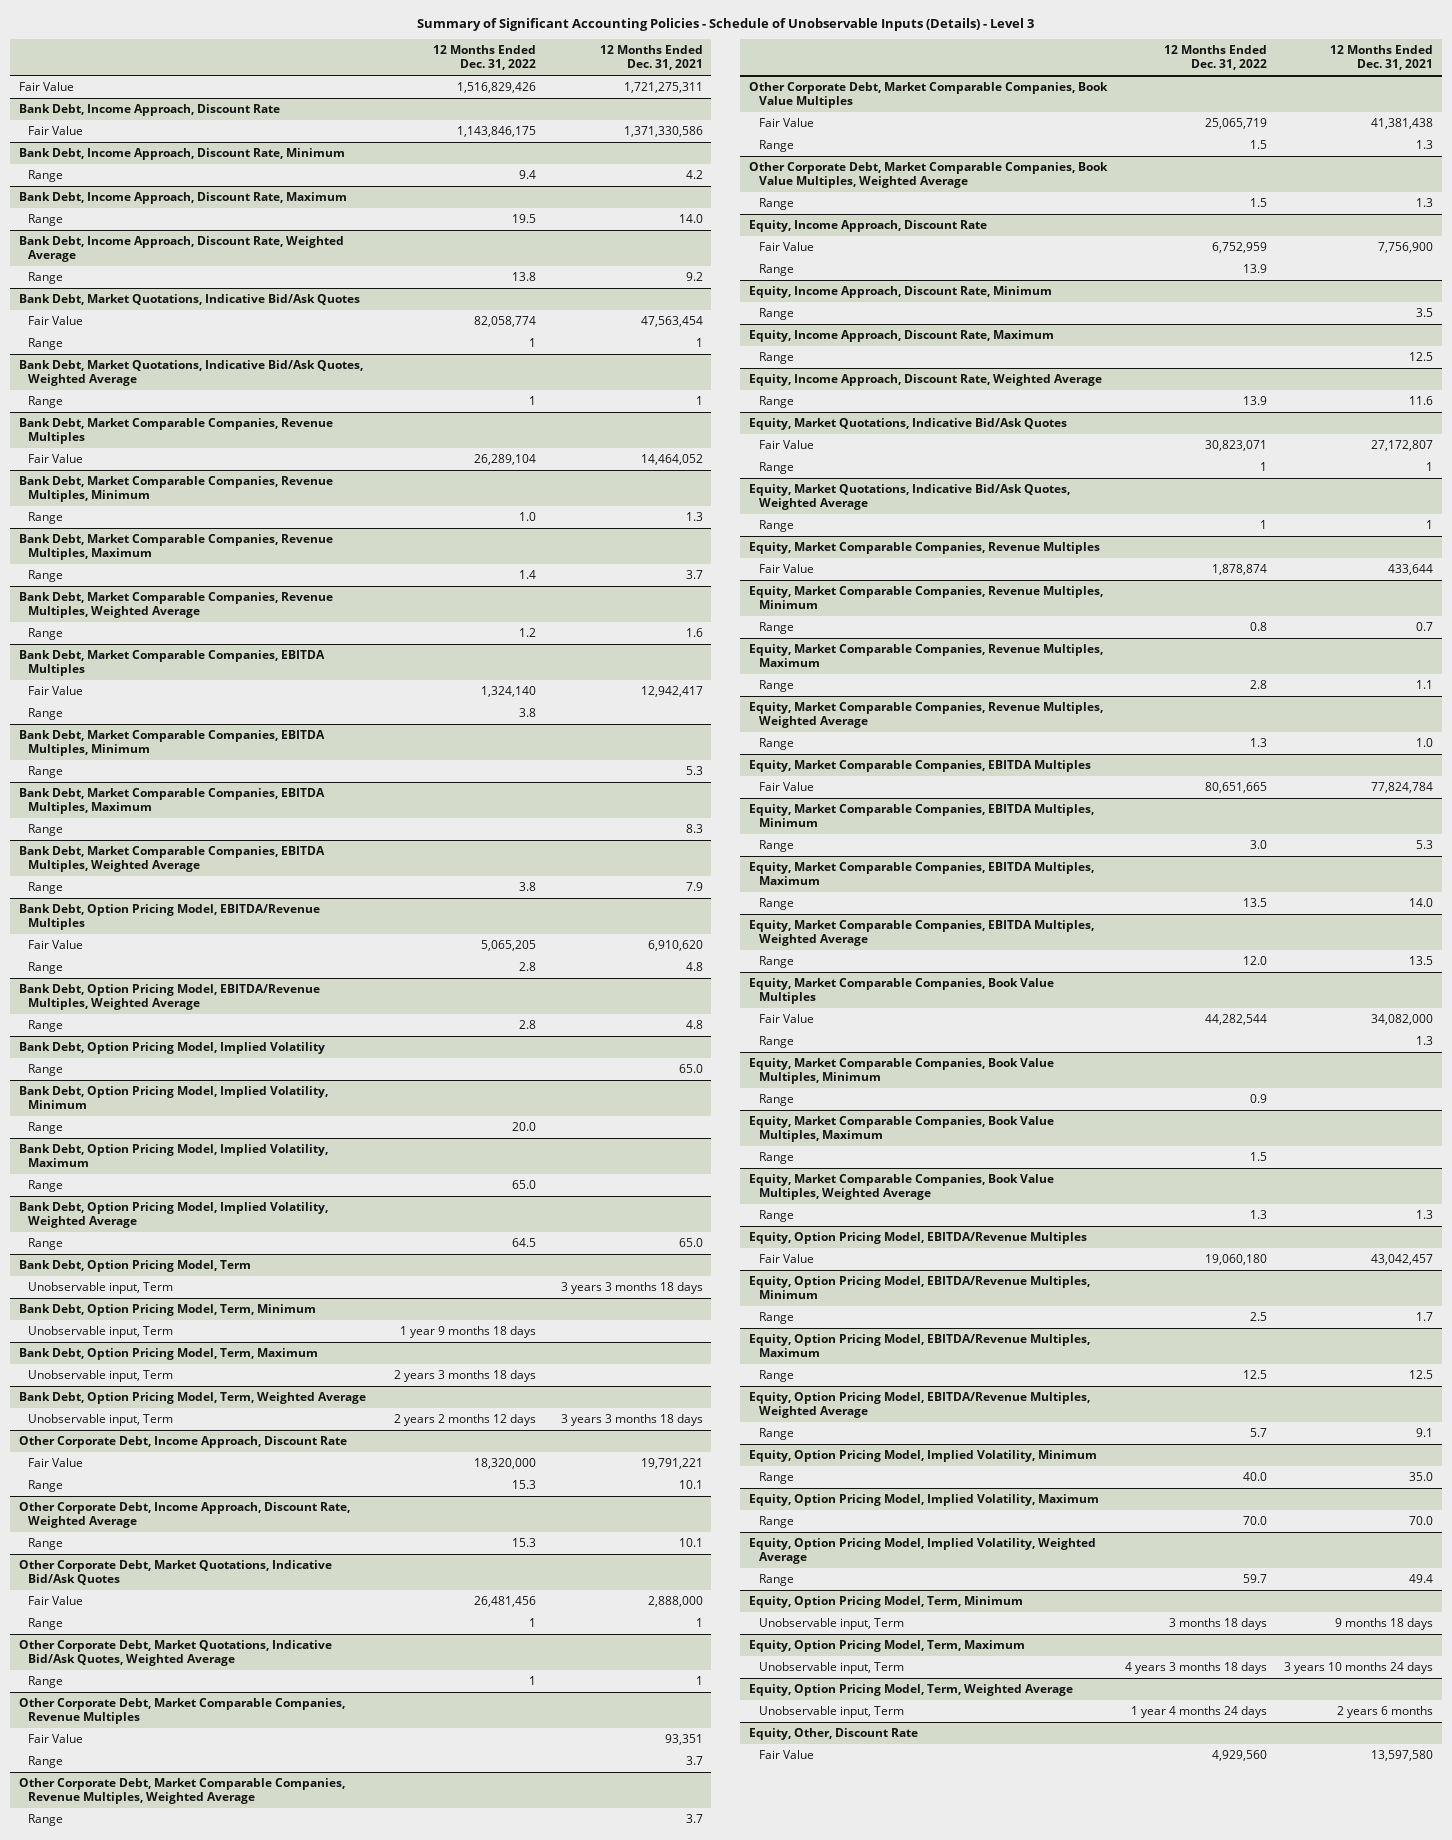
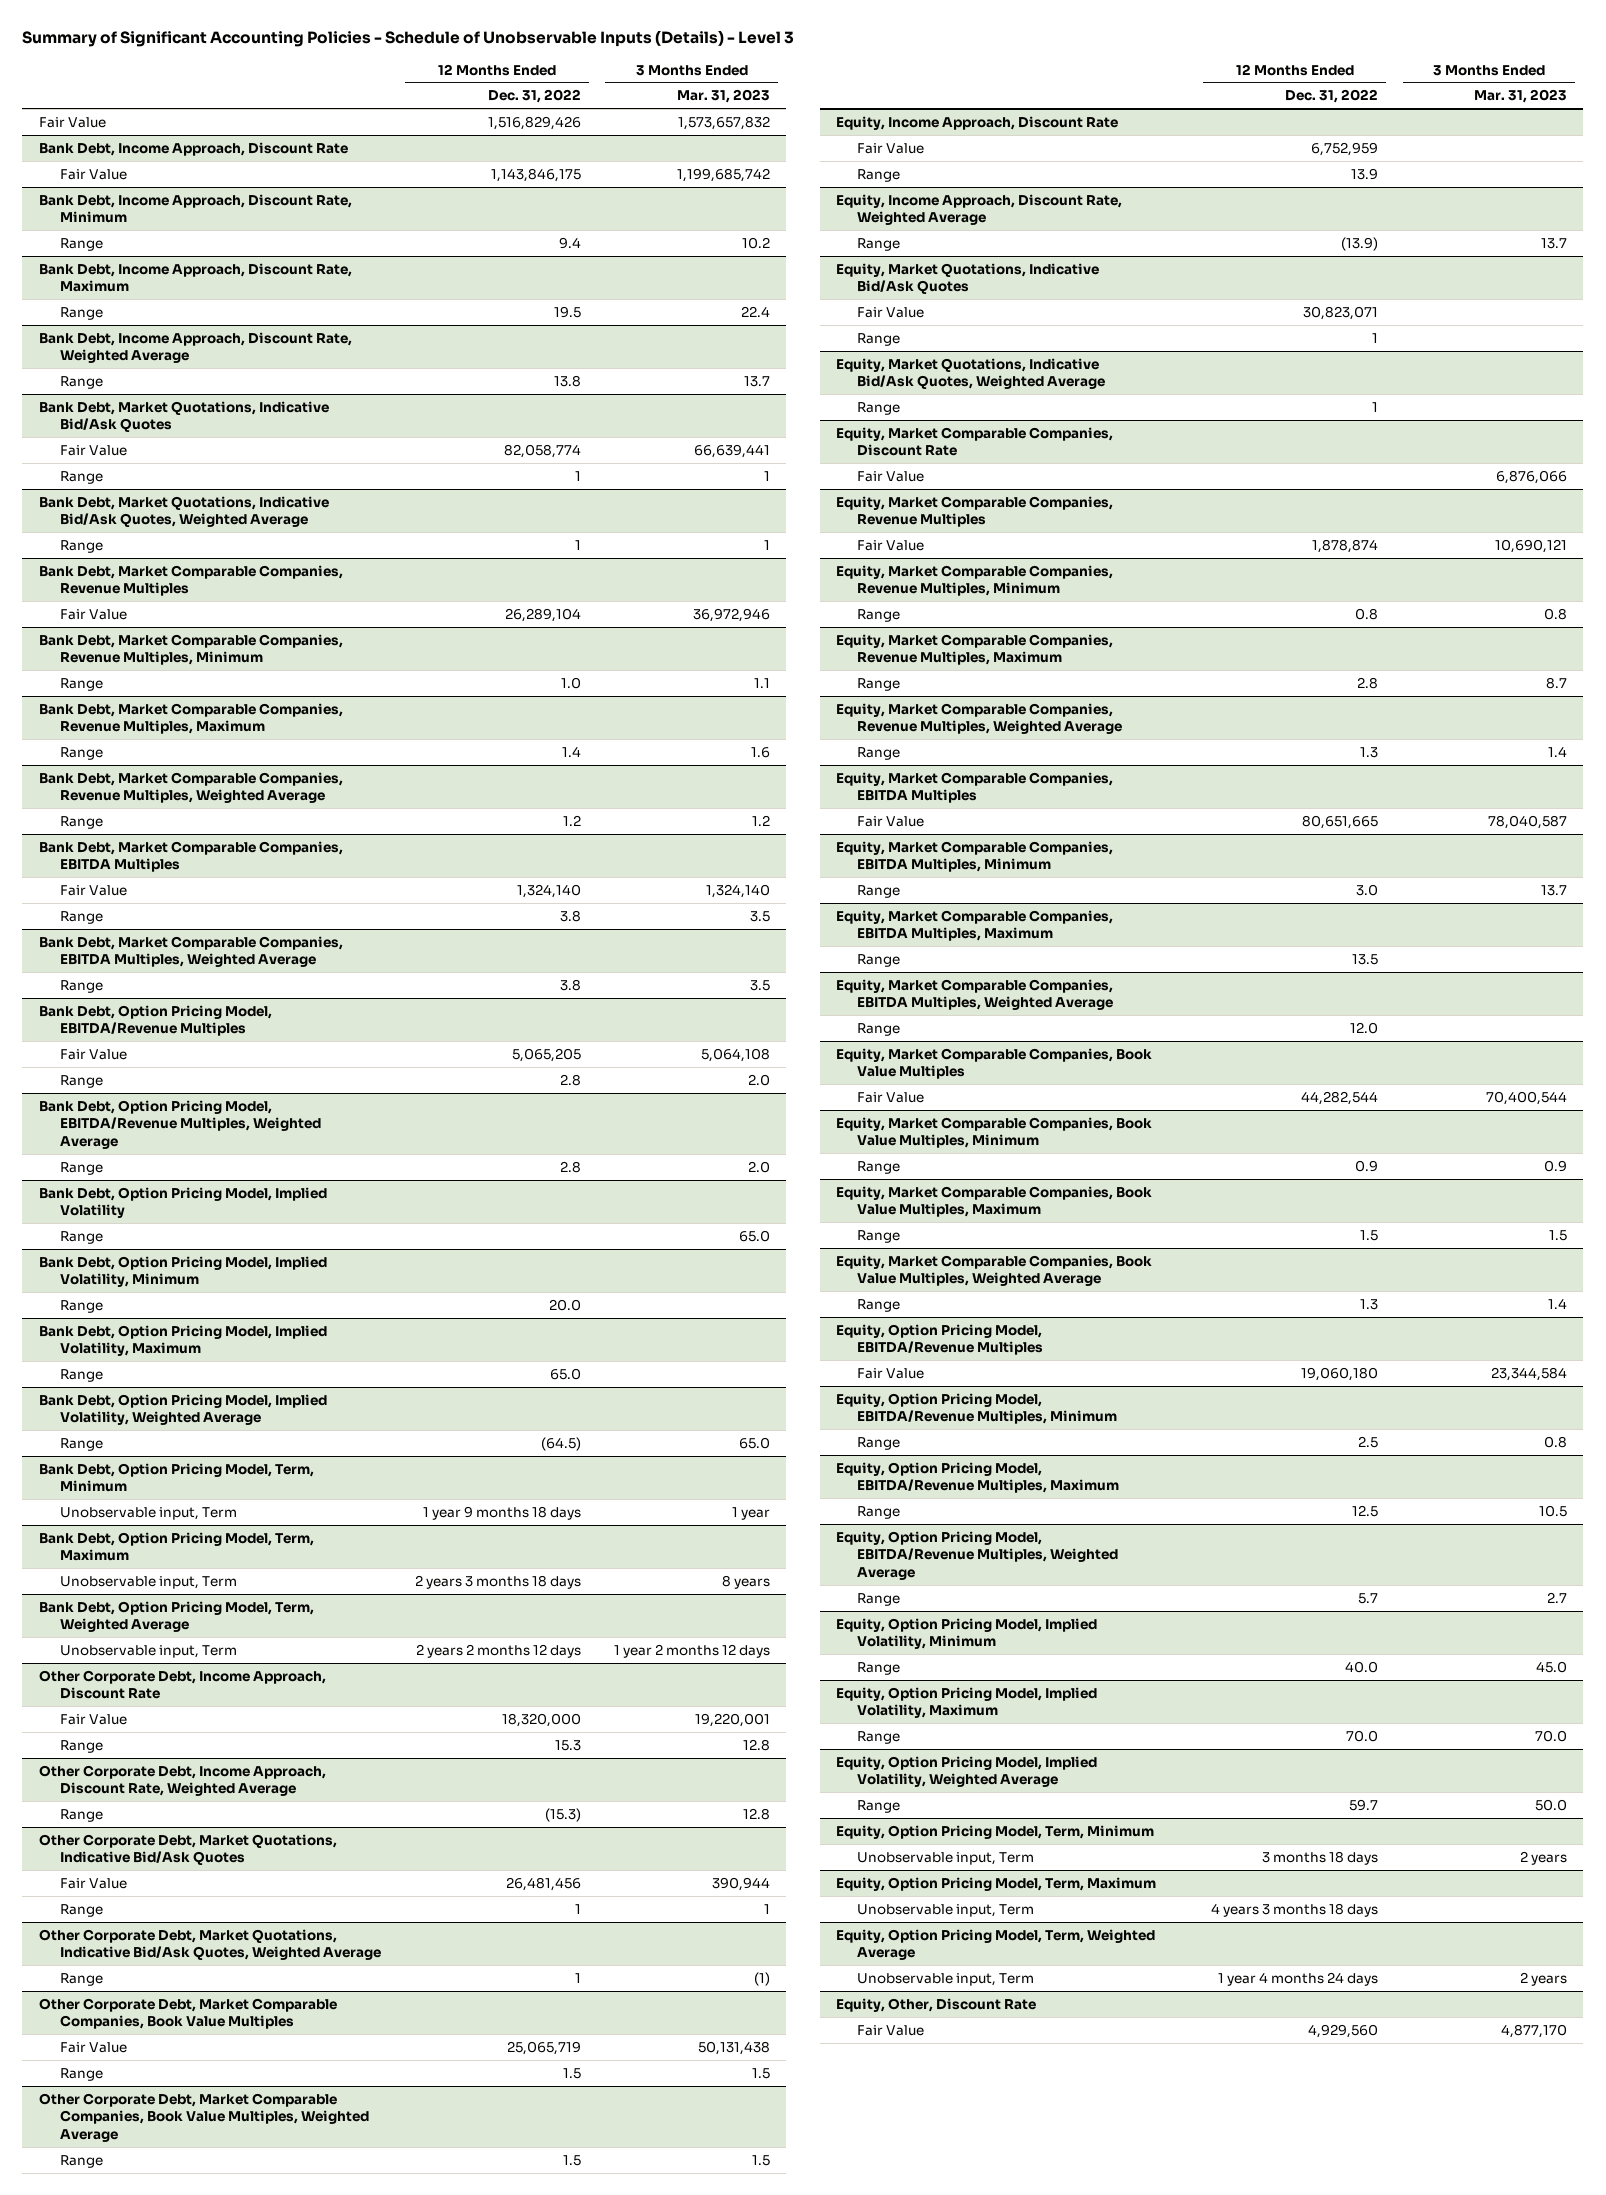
- | 12 Months Ended Dec. 31, 2022 | 12 Months Ended Dec. 31, 2021
+ | 12 Months Ended Dec. 31, 2022 | 3 Months Ended Mar. 31, 2023
- Bank Debt, Market Comparable Companies, EBITDA Multiples, Minimum
- Range | | 5.3
- Bank Debt, Market Comparable Companies, EBITDA Multiples, Maximum
- Range | | 8.3
@ Bank Debt, Option Pricing Model, Implied Volatility, Weighted Average
- Range | 64.5 | 65.0
- Bank Debt, Option Pricing Model, Term
- Unobservable input, Term | | 3 years 3 months 18 days
@ Bank Debt, Option Pricing Model, Implied Volatility, Weighted Average
+ Range | (64.5) | 65.0
@ Other Corporate Debt, Income Approach, Discount Rate, Weighted Average
- Range | 15.3 | 10.1
+ Range | (15.3) | 12.8
- Other Corporate Debt, Market Comparable Companies, Revenue Multiples
- Fair Value | | 93,351
- Range | | 3.7
- Other Corporate Debt, Market Comparable Companies, Revenue Multiples, Weighted Average
- Range | | 3.7
- Equity, Income Approach, Discount Rate, Minimum
- Range | | 3.5
- Equity, Income Approach, Discount Rate, Maximum
- Range | | 12.5
@ Equity, Income Approach, Discount Rate, Weighted Average
- Range | 13.9 | 11.6
+ Range | (13.9) | 13.7
+ Equity, Market Comparable Companies, Discount Rate
+ Fair Value | | 6,876,066
@ Equity, Market Comparable Companies, Book Value Multiples
- Range | | 1.3

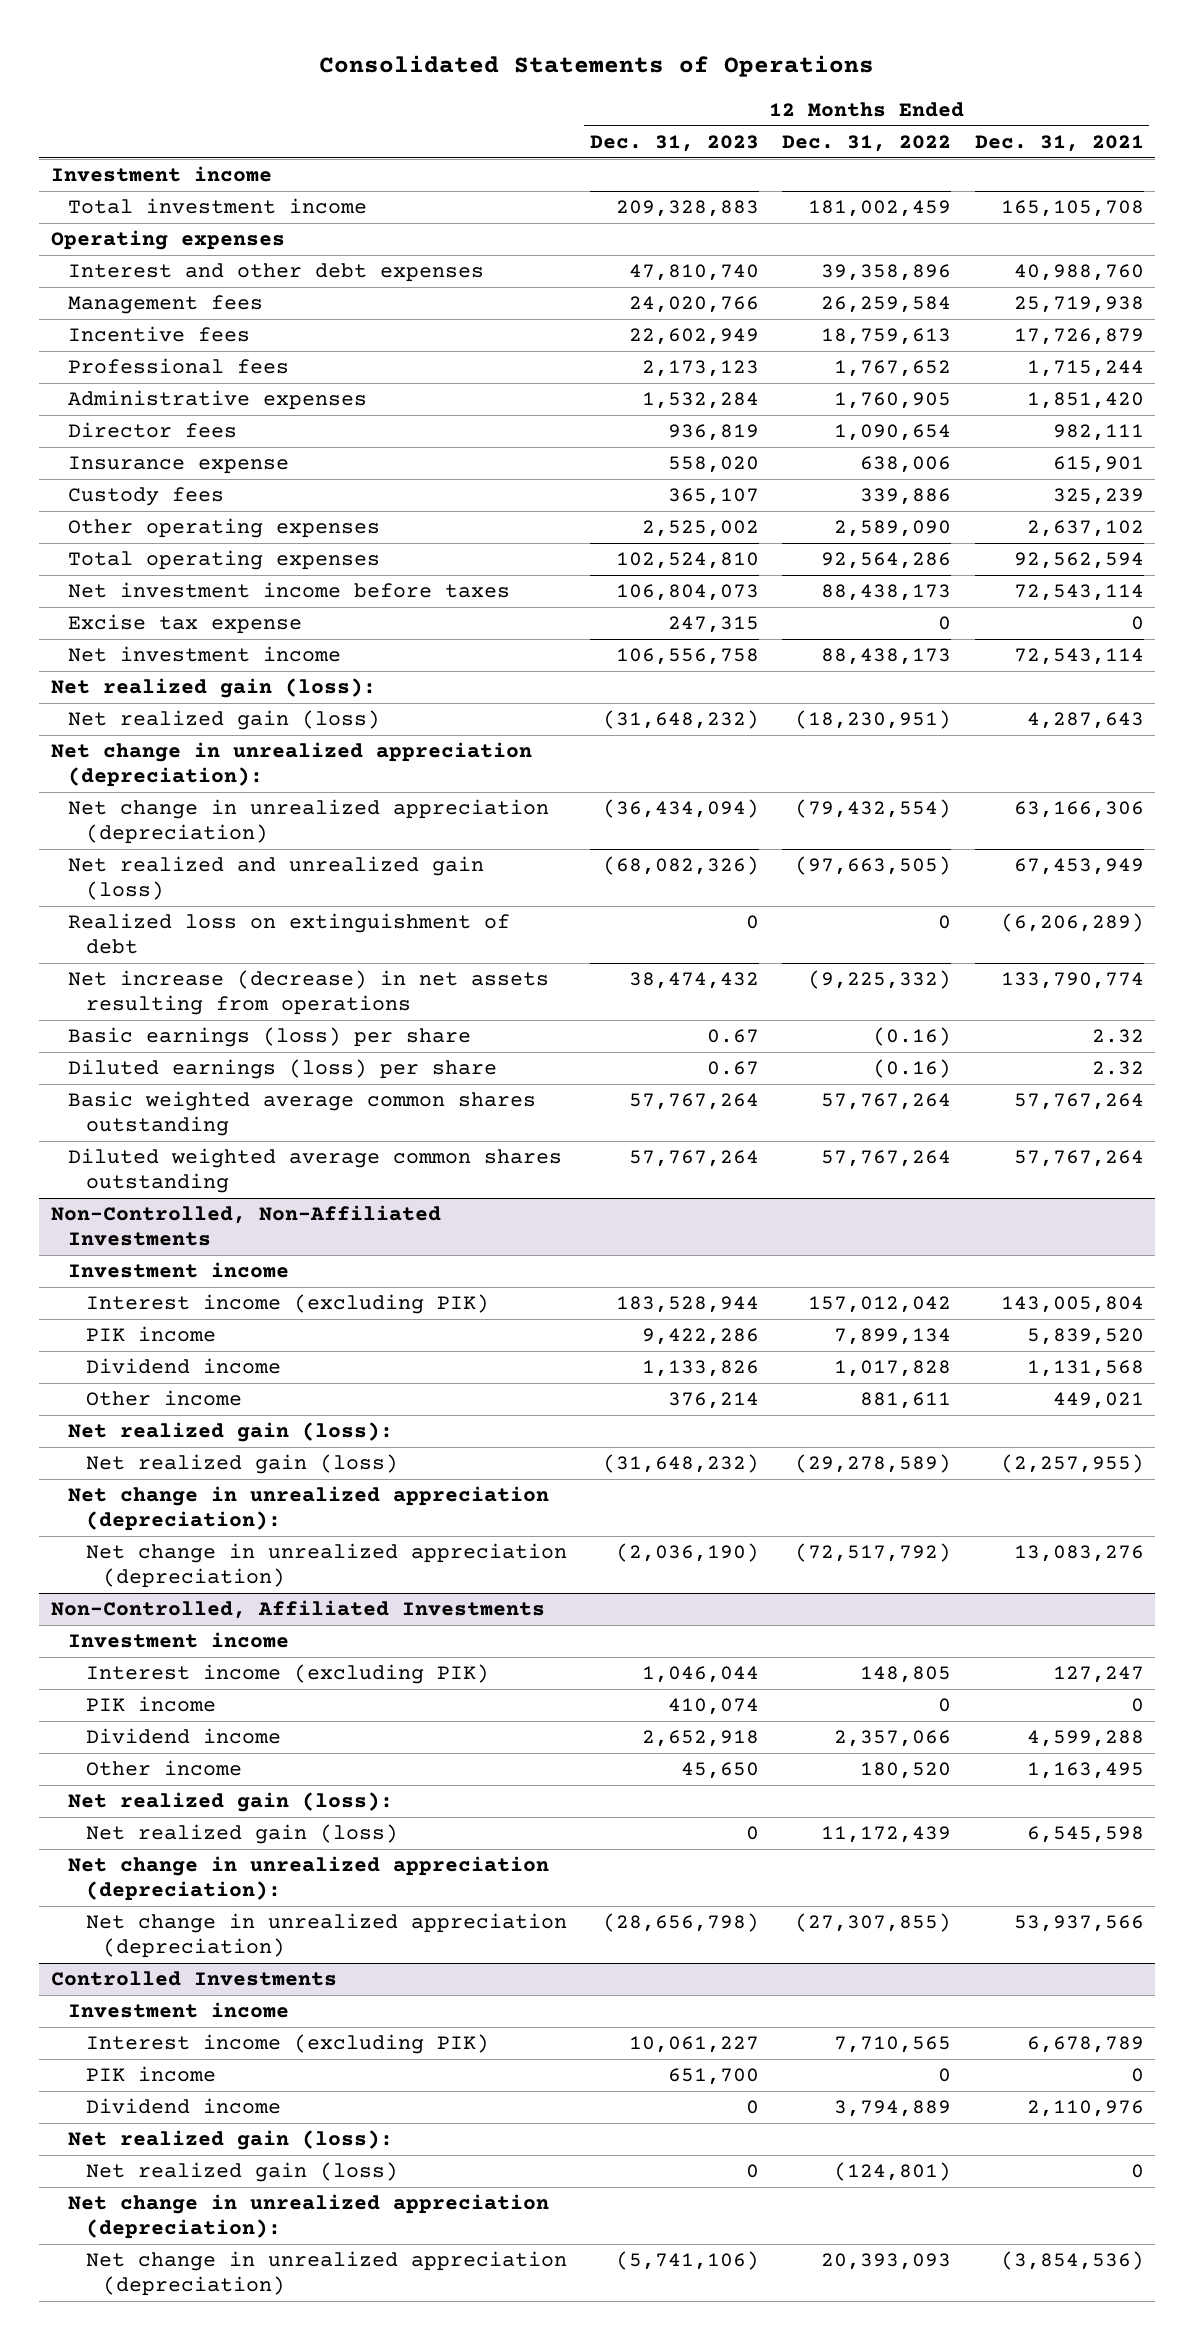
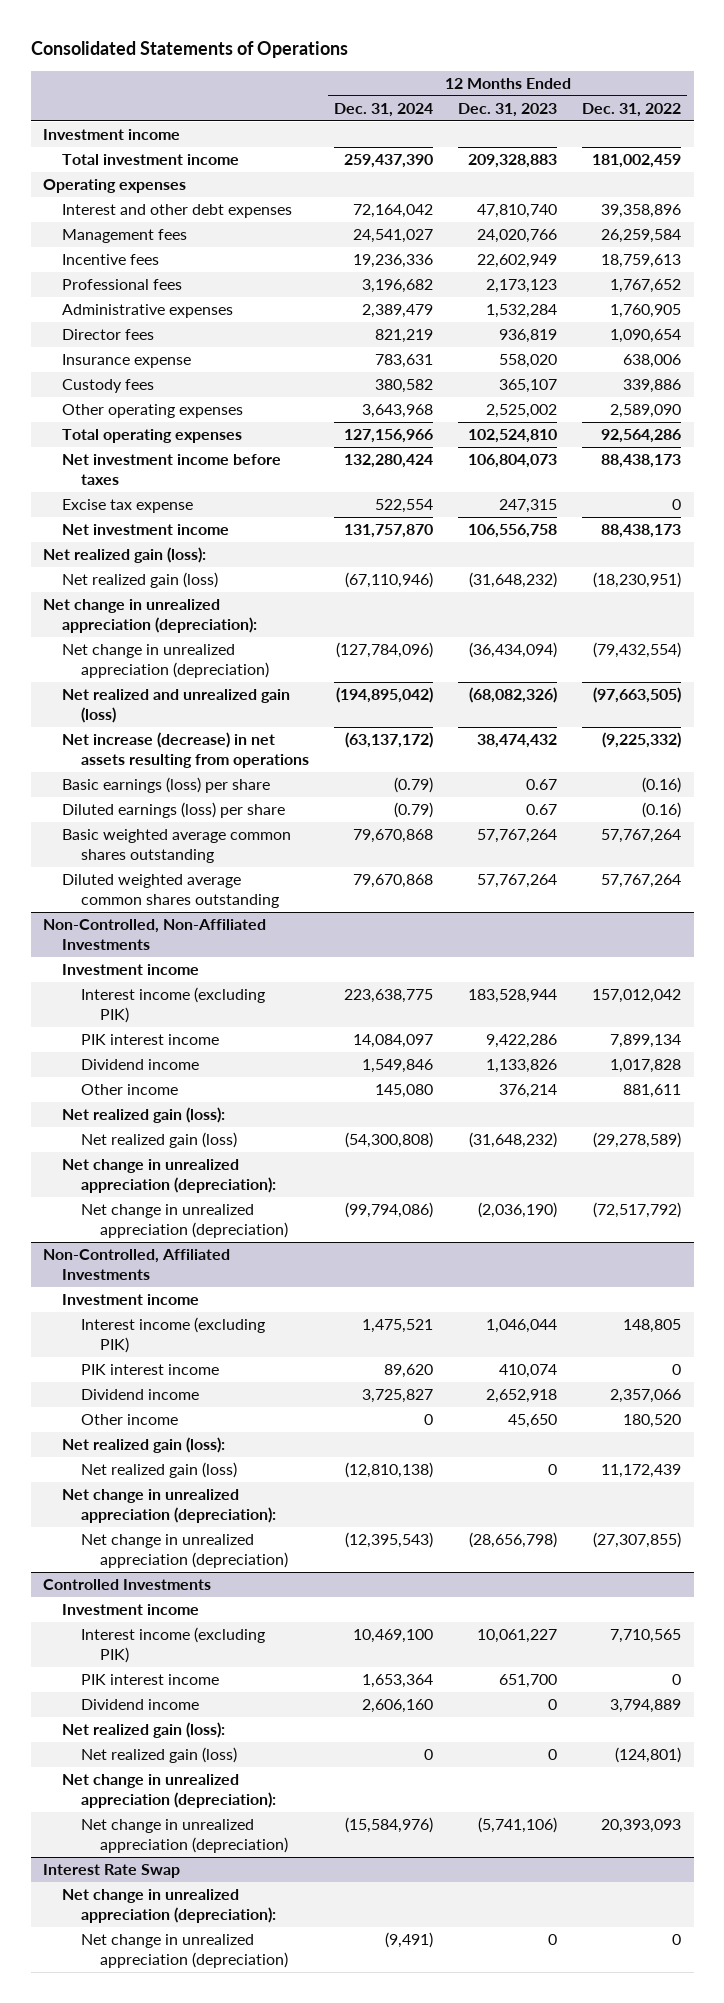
- | 12 Months Ended Dec. 31, 2023 | 12 Months Ended Dec. 31, 2022 | 12 Months Ended Dec. 31, 2021
+ | 12 Months Ended Dec. 31, 2024 | 12 Months Ended Dec. 31, 2023 | 12 Months Ended Dec. 31, 2022
- Realized loss on extinguishment of debt | 0 | 0 | (6,206,289)
@ Non-Controlled, Non-Affiliated Investments
- PIK income | 9,422,286 | 7,899,134 | 5,839,520
+ PIK interest income | 14,084,097 | 9,422,286 | 7,899,134
@ Non-Controlled, Affiliated Investments
- PIK income | 410,074 | 0 | 0
+ PIK interest income | 89,620 | 410,074 | 0
@ Controlled Investments
- PIK income | 651,700 | 0 | 0
+ PIK interest income | 1,653,364 | 651,700 | 0
+ Interest Rate Swap
+ Net change in unrealized appreciation (depreciation):
+ Net change in unrealized appreciation (depreciation) | (9,491) | 0 | 0

